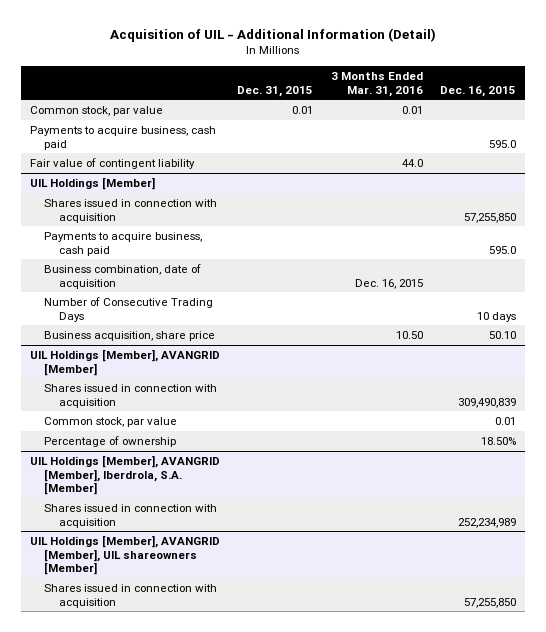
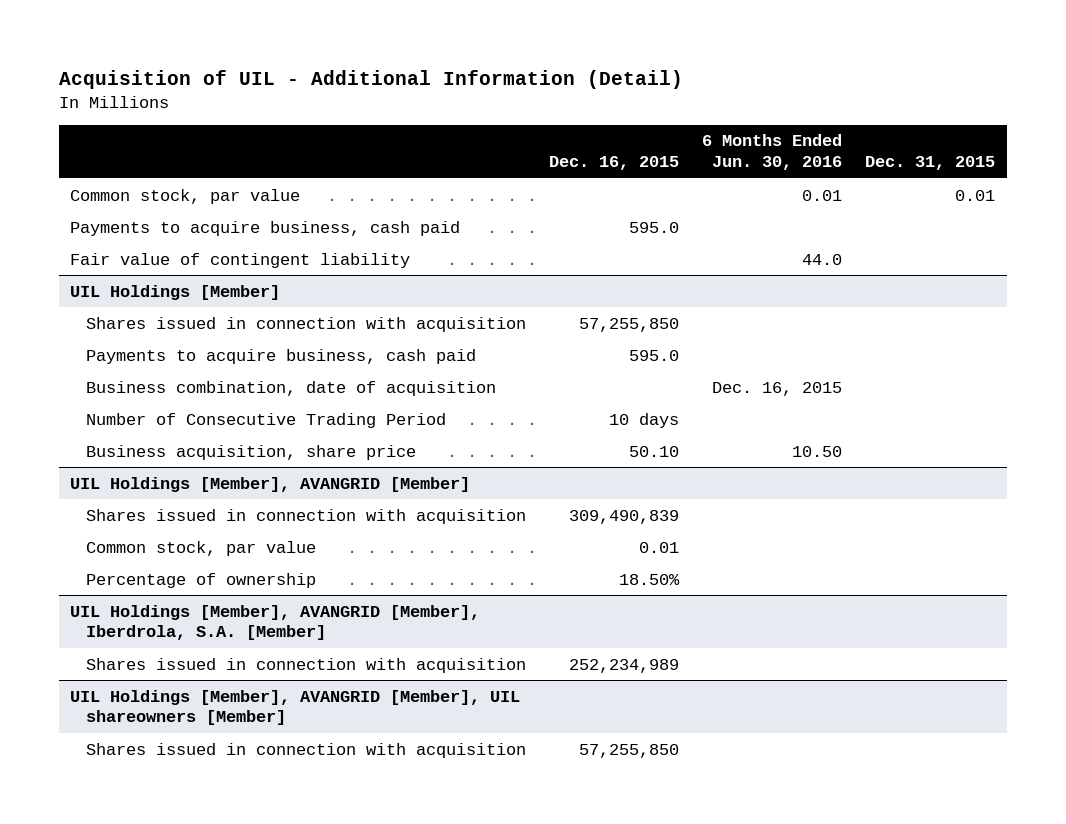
- | Dec. 31, 2015 | 3 Months Ended Mar. 31, 2016 | Dec. 16, 2015
+ | Dec. 16, 2015 | 6 Months Ended Jun. 30, 2016 | Dec. 31, 2015
@ UIL Holdings [Member]
- Number of Consecutive Trading Days | | | 10 days
+ Number of Consecutive Trading Period | 10 days | |

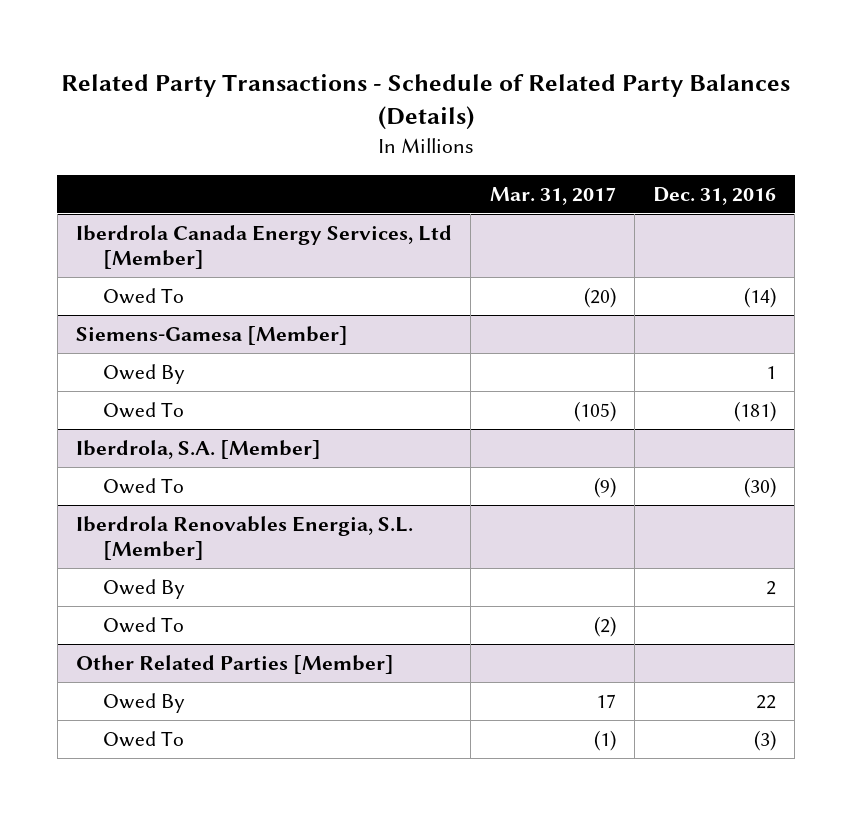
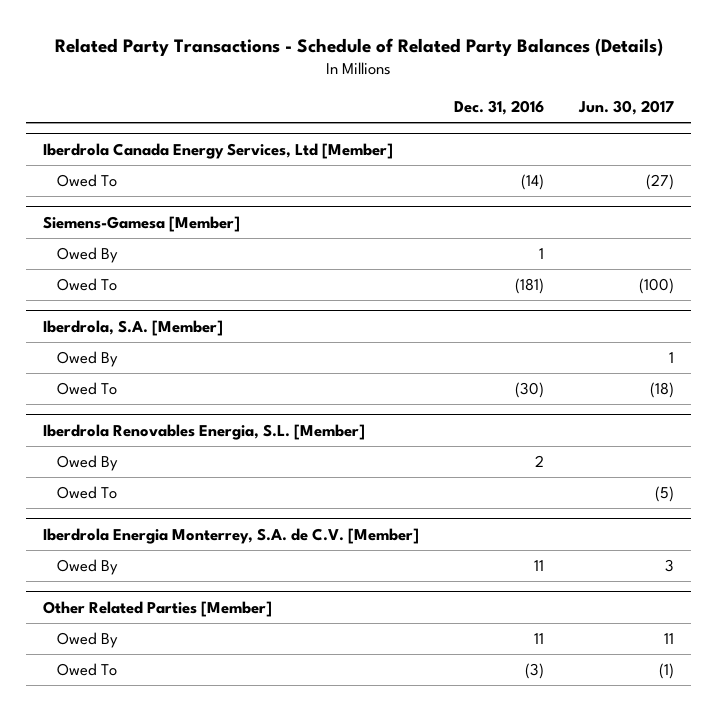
- | Mar. 31, 2017 | Dec. 31, 2016
+ | Dec. 31, 2016 | Jun. 30, 2017
@ Iberdrola, S.A. [Member]
+ Owed By | | 1
+ Iberdrola Energia Monterrey, S.A. de C.V. [Member]
+ Owed By | 11 | 3
@ Other Related Parties [Member]
- Owed By | 17 | 22
+ Owed By | 11 | 11

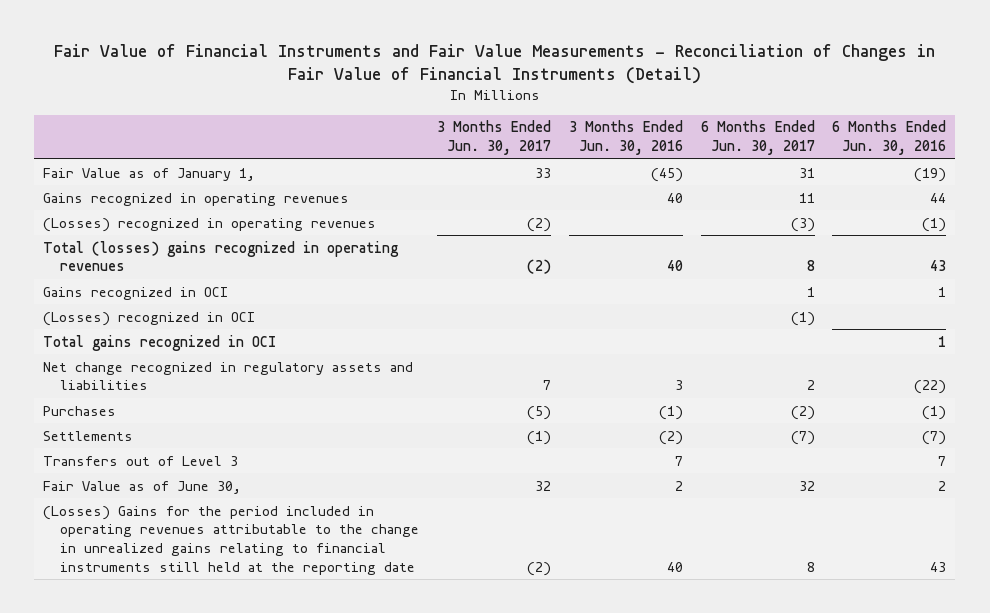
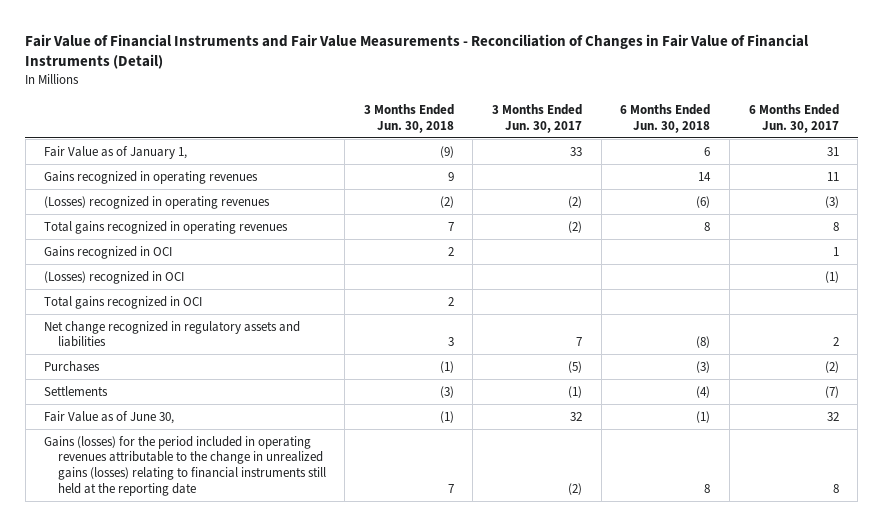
- | 3 Months Ended Jun. 30, 2017 | 3 Months Ended Jun. 30, 2016 | 6 Months Ended Jun. 30, 2017 | 6 Months Ended Jun. 30, 2016
+ | 3 Months Ended Jun. 30, 2018 | 3 Months Ended Jun. 30, 2017 | 6 Months Ended Jun. 30, 2018 | 6 Months Ended Jun. 30, 2017
- Total (losses) gains recognized in operating revenues | (2) | 40 | 8 | 43
+ Total gains recognized in operating revenues | 7 | (2) | 8 | 8
- Transfers out of Level 3 | | 7 | | 7
- (Losses) Gains for the period included in operating revenues attributable to the change in unrealized gains relating to financial instruments still held at the reporting date | (2) | 40 | 8 | 43
+ Gains (losses) for the period included in operating revenues attributable to the change in unrealized gains (losses) relating to financial instruments still held at the reporting date | 7 | (2) | 8 | 8

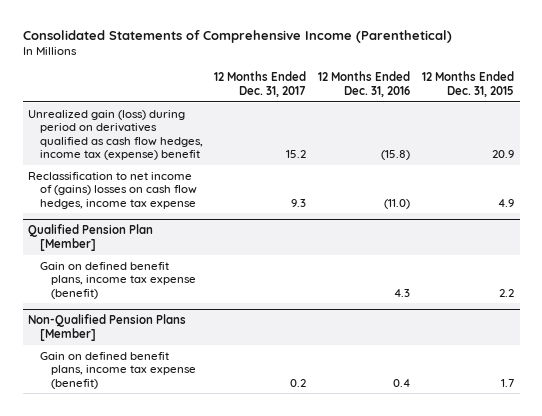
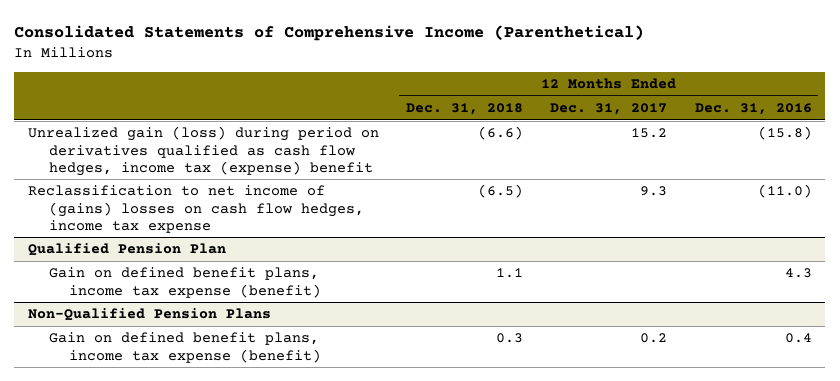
- | 12 Months Ended Dec. 31, 2017 | 12 Months Ended Dec. 31, 2016 | 12 Months Ended Dec. 31, 2015
+ | 12 Months Ended Dec. 31, 2018 | 12 Months Ended Dec. 31, 2017 | 12 Months Ended Dec. 31, 2016
- Qualified Pension Plan [Member]
+ Qualified Pension Plan
- Non-Qualified Pension Plans [Member]
+ Non-Qualified Pension Plans

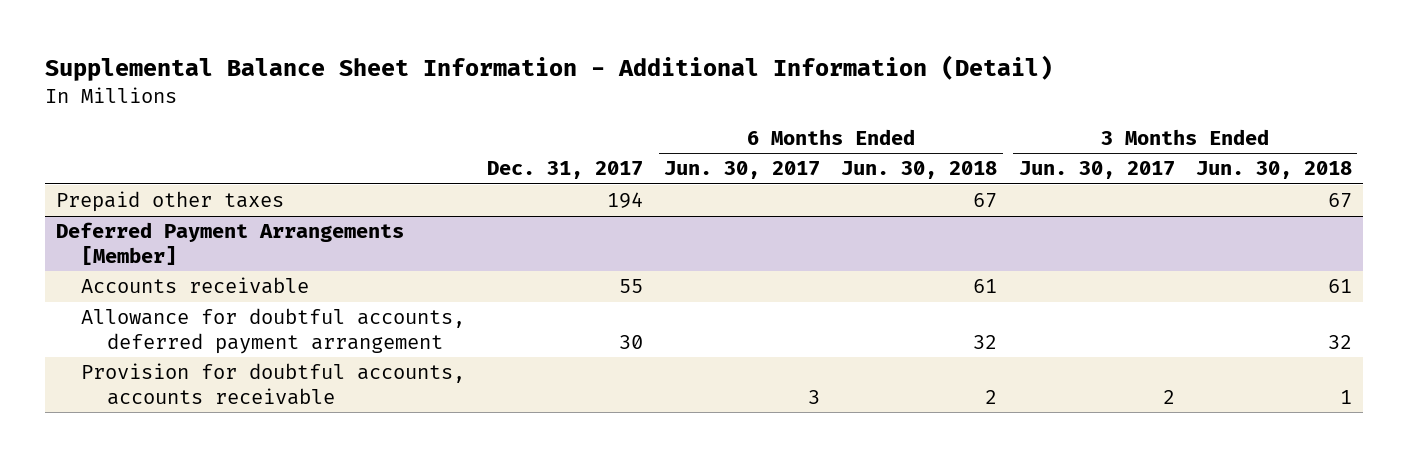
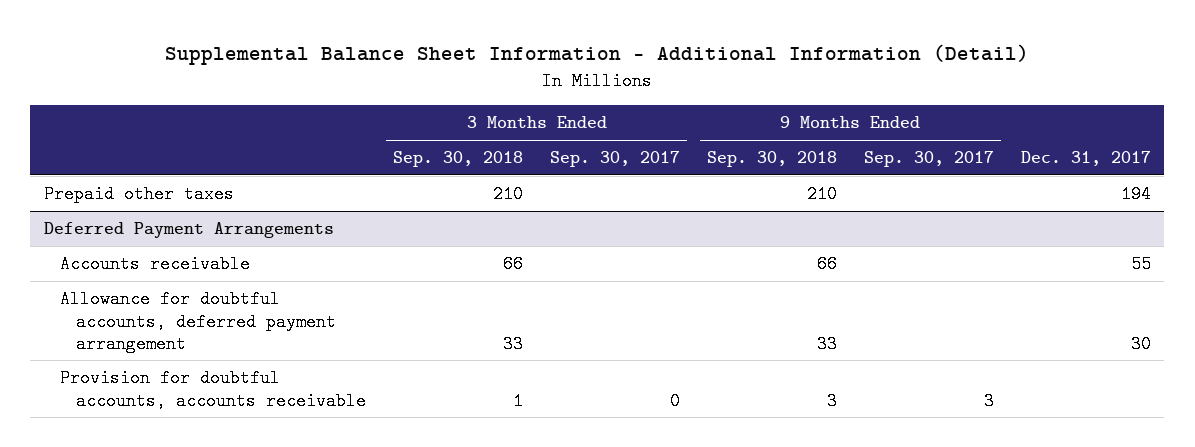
- | Dec. 31, 2017 | 6 Months Ended Jun. 30, 2017 | 6 Months Ended Jun. 30, 2018 | 3 Months Ended Jun. 30, 2017 | 3 Months Ended Jun. 30, 2018
+ | 3 Months Ended Sep. 30, 2018 | 3 Months Ended Sep. 30, 2017 | 9 Months Ended Sep. 30, 2018 | 9 Months Ended Sep. 30, 2017 | Dec. 31, 2017
- Deferred Payment Arrangements [Member]
+ Deferred Payment Arrangements

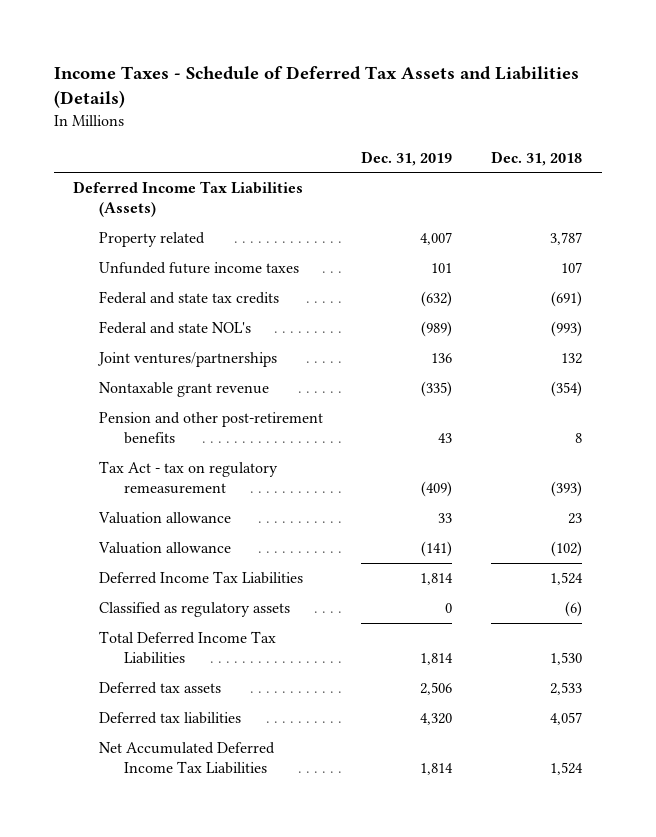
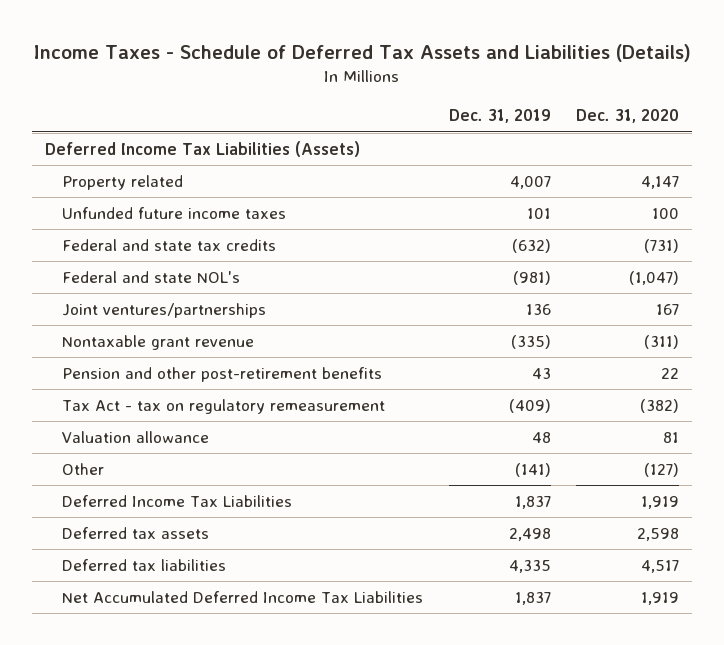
- | Dec. 31, 2019 | Dec. 31, 2018
+ | Dec. 31, 2019 | Dec. 31, 2020
- Federal and state NOL's | (989) | (993)
+ Federal and state NOL's | (981) | (1,047)
- Valuation allowance | 33 | 23
- Valuation allowance | (141) | (102)
- Deferred Income Tax Liabilities | 1,814 | 1,524
- Classified as regulatory assets | 0 | (6)
- Total Deferred Income Tax Liabilities | 1,814 | 1,530
- Deferred tax assets | 2,506 | 2,533
- Deferred tax liabilities | 4,320 | 4,057
- Net Accumulated Deferred Income Tax Liabilities | 1,814 | 1,524
+ Valuation allowance | 48 | 81
+ Other | (141) | (127)
+ Deferred Income Tax Liabilities | 1,837 | 1,919
+ Deferred tax assets | 2,498 | 2,598
+ Deferred tax liabilities | 4,335 | 4,517
+ Net Accumulated Deferred Income Tax Liabilities | 1,837 | 1,919

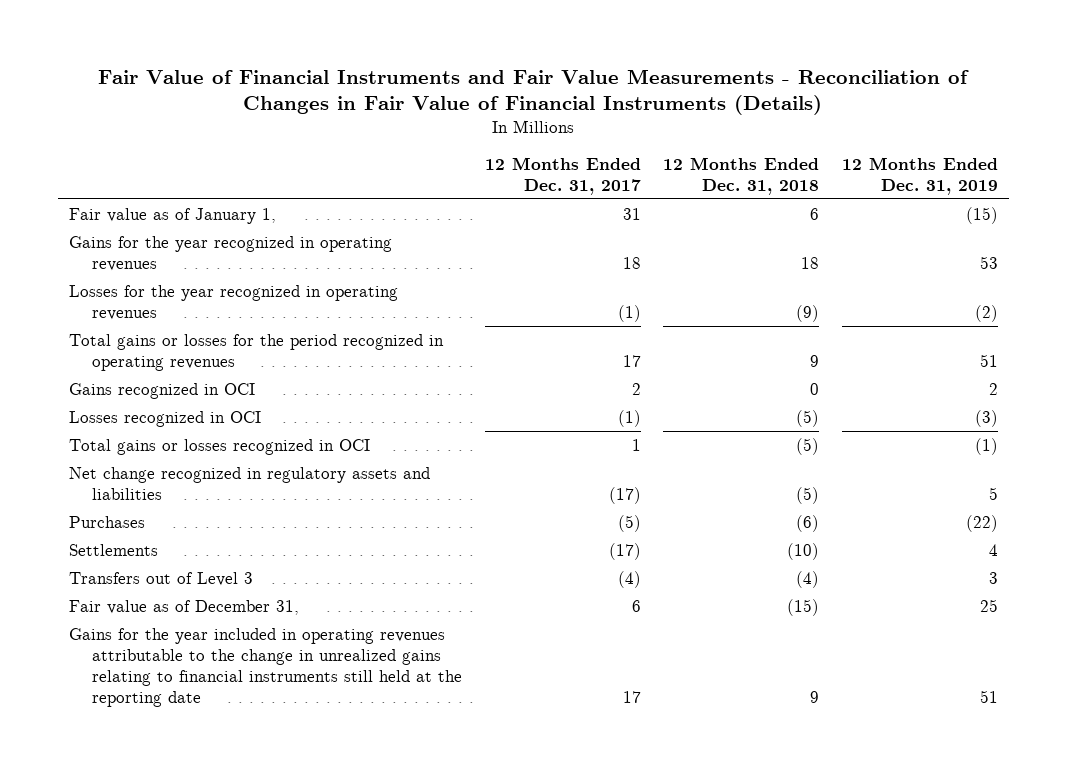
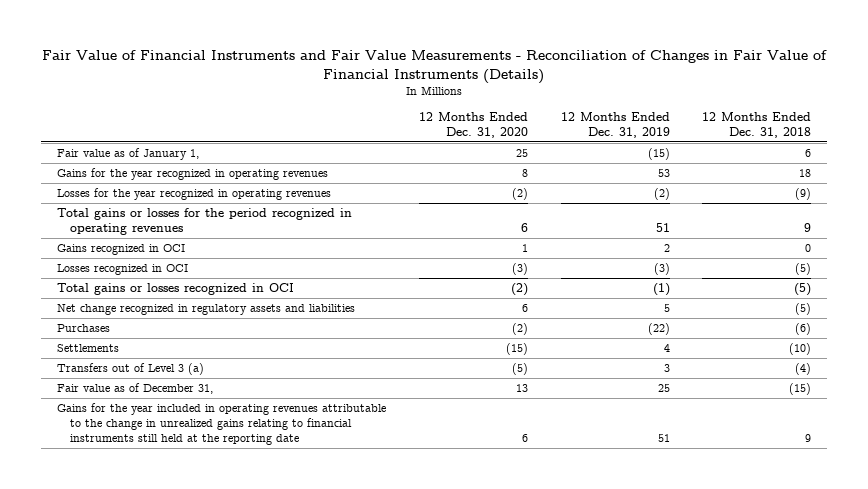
- | 12 Months Ended Dec. 31, 2017 | 12 Months Ended Dec. 31, 2018 | 12 Months Ended Dec. 31, 2019
+ | 12 Months Ended Dec. 31, 2020 | 12 Months Ended Dec. 31, 2019 | 12 Months Ended Dec. 31, 2018
- Transfers out of Level 3 | (4) | (4) | 3
+ Transfers out of Level 3 (a) | (5) | 3 | (4)

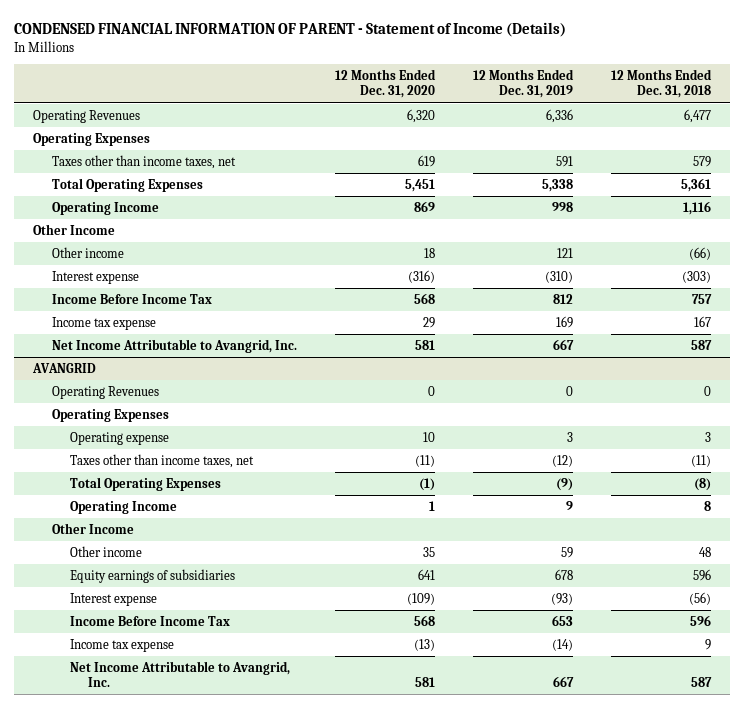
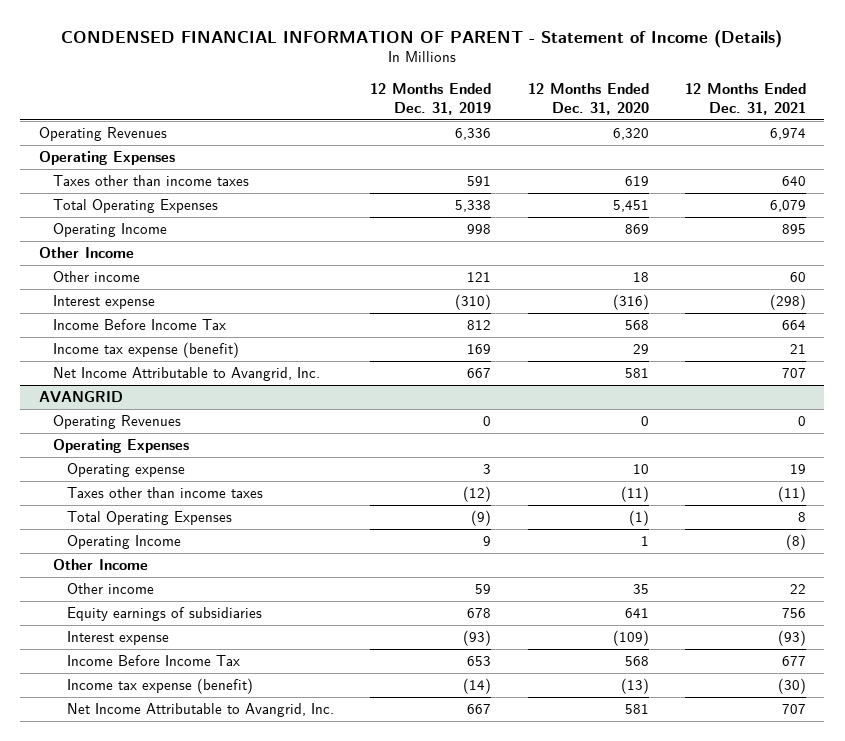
- | 12 Months Ended Dec. 31, 2020 | 12 Months Ended Dec. 31, 2019 | 12 Months Ended Dec. 31, 2018
+ | 12 Months Ended Dec. 31, 2019 | 12 Months Ended Dec. 31, 2020 | 12 Months Ended Dec. 31, 2021
- Taxes other than income taxes, net | 619 | 591 | 579
+ Taxes other than income taxes | 591 | 619 | 640
- Income tax expense | 29 | 169 | 167
+ Income tax expense (benefit) | 169 | 29 | 21
@ AVANGRID
- Taxes other than income taxes, net | (11) | (12) | (11)
+ Taxes other than income taxes | (12) | (11) | (11)
- Income tax expense | (13) | (14) | 9
+ Income tax expense (benefit) | (14) | (13) | (30)

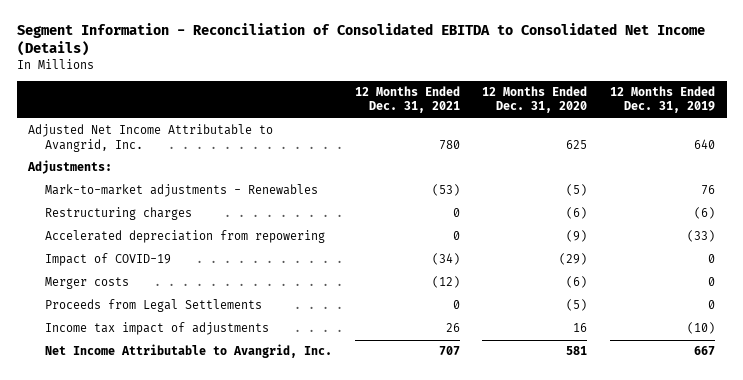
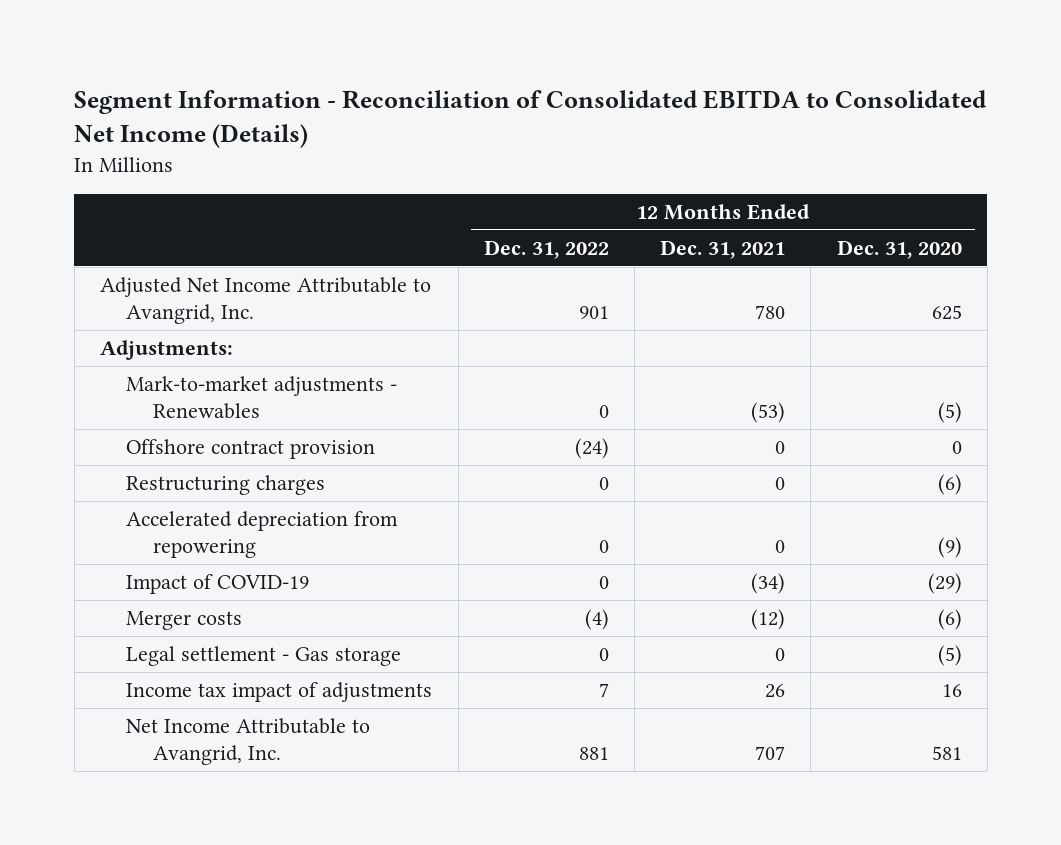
- | 12 Months Ended Dec. 31, 2021 | 12 Months Ended Dec. 31, 2020 | 12 Months Ended Dec. 31, 2019
+ | 12 Months Ended Dec. 31, 2022 | 12 Months Ended Dec. 31, 2021 | 12 Months Ended Dec. 31, 2020
+ Offshore contract provision | (24) | 0 | 0
- Proceeds from Legal Settlements | 0 | (5) | 0
+ Legal settlement - Gas storage | 0 | 0 | (5)

